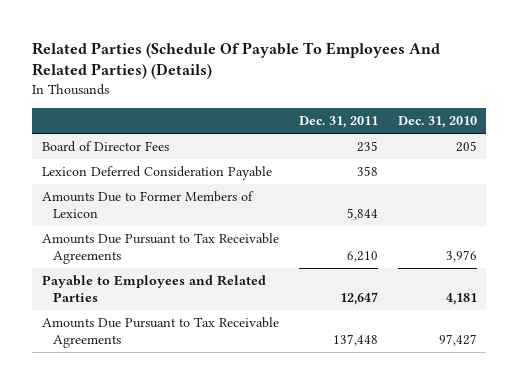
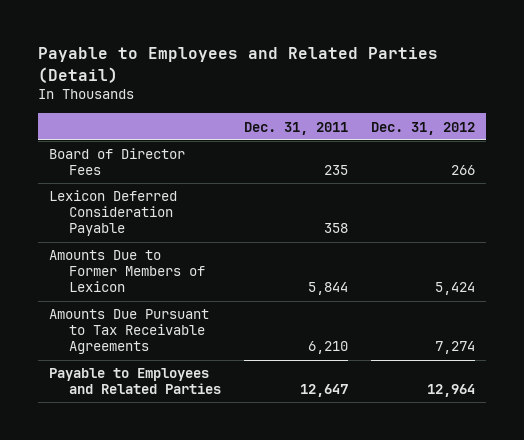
- Related Parties (Schedule Of Payable To Employees And Related Parties) (Details)
+ Payable to Employees and Related Parties (Detail)
- | Dec. 31, 2011 | Dec. 31, 2010
+ | Dec. 31, 2011 | Dec. 31, 2012
- Amounts Due Pursuant to Tax Receivable Agreements | 137,448 | 97,427

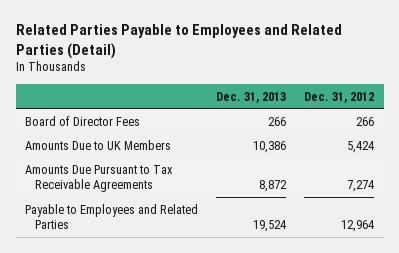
- Payable to Employees and Related Parties (Detail)
+ Related Parties Payable to Employees and Related Parties (Detail)
- | Dec. 31, 2011 | Dec. 31, 2012
+ | Dec. 31, 2013 | Dec. 31, 2012
- Lexicon Deferred Consideration Payable | 358 |
- Amounts Due to Former Members of Lexicon | 5,844 | 5,424
+ Amounts Due to UK Members | 10,386 | 5,424

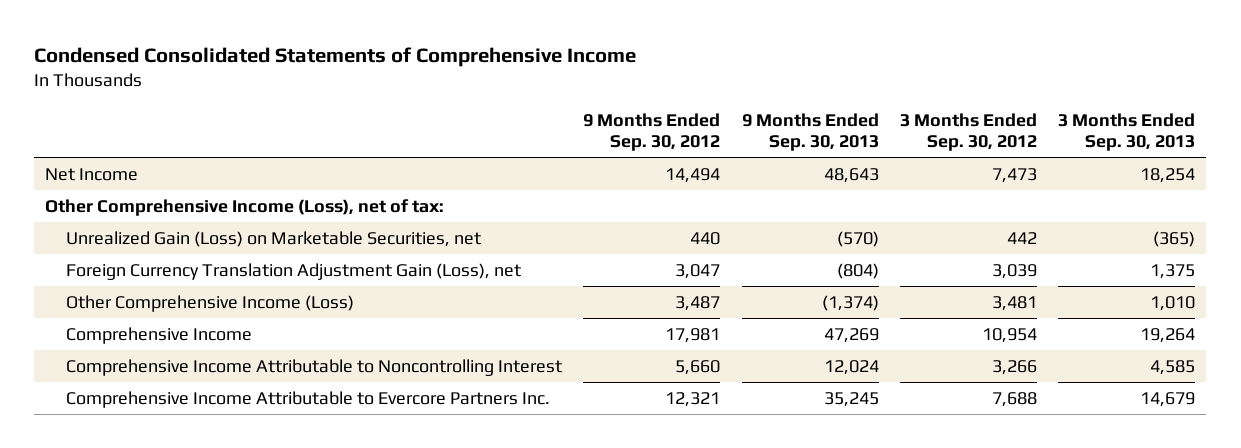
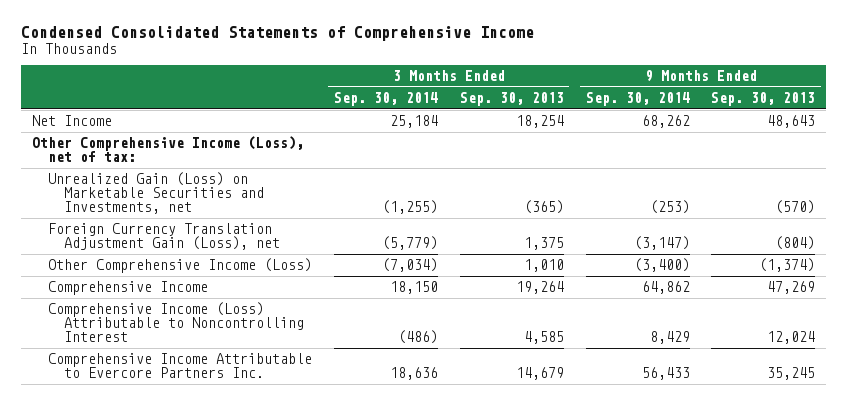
- | 9 Months Ended Sep. 30, 2012 | 9 Months Ended Sep. 30, 2013 | 3 Months Ended Sep. 30, 2012 | 3 Months Ended Sep. 30, 2013
+ | 3 Months Ended Sep. 30, 2014 | 3 Months Ended Sep. 30, 2013 | 9 Months Ended Sep. 30, 2014 | 9 Months Ended Sep. 30, 2013
- Unrealized Gain (Loss) on Marketable Securities, net | 440 | (570) | 442 | (365)
+ Unrealized Gain (Loss) on Marketable Securities and Investments, net | (1,255) | (365) | (253) | (570)
- Comprehensive Income Attributable to Noncontrolling Interest | 5,660 | 12,024 | 3,266 | 4,585
+ Comprehensive Income (Loss) Attributable to Noncontrolling Interest | (486) | 4,585 | 8,429 | 12,024

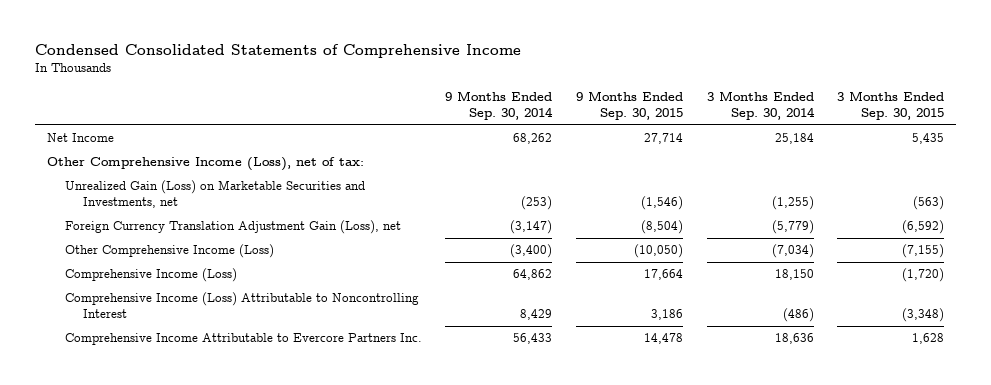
- | 3 Months Ended Sep. 30, 2014 | 3 Months Ended Sep. 30, 2013 | 9 Months Ended Sep. 30, 2014 | 9 Months Ended Sep. 30, 2013
+ | 9 Months Ended Sep. 30, 2014 | 9 Months Ended Sep. 30, 2015 | 3 Months Ended Sep. 30, 2014 | 3 Months Ended Sep. 30, 2015
- Comprehensive Income | 18,150 | 19,264 | 64,862 | 47,269
+ Comprehensive Income (Loss) | 64,862 | 17,664 | 18,150 | (1,720)

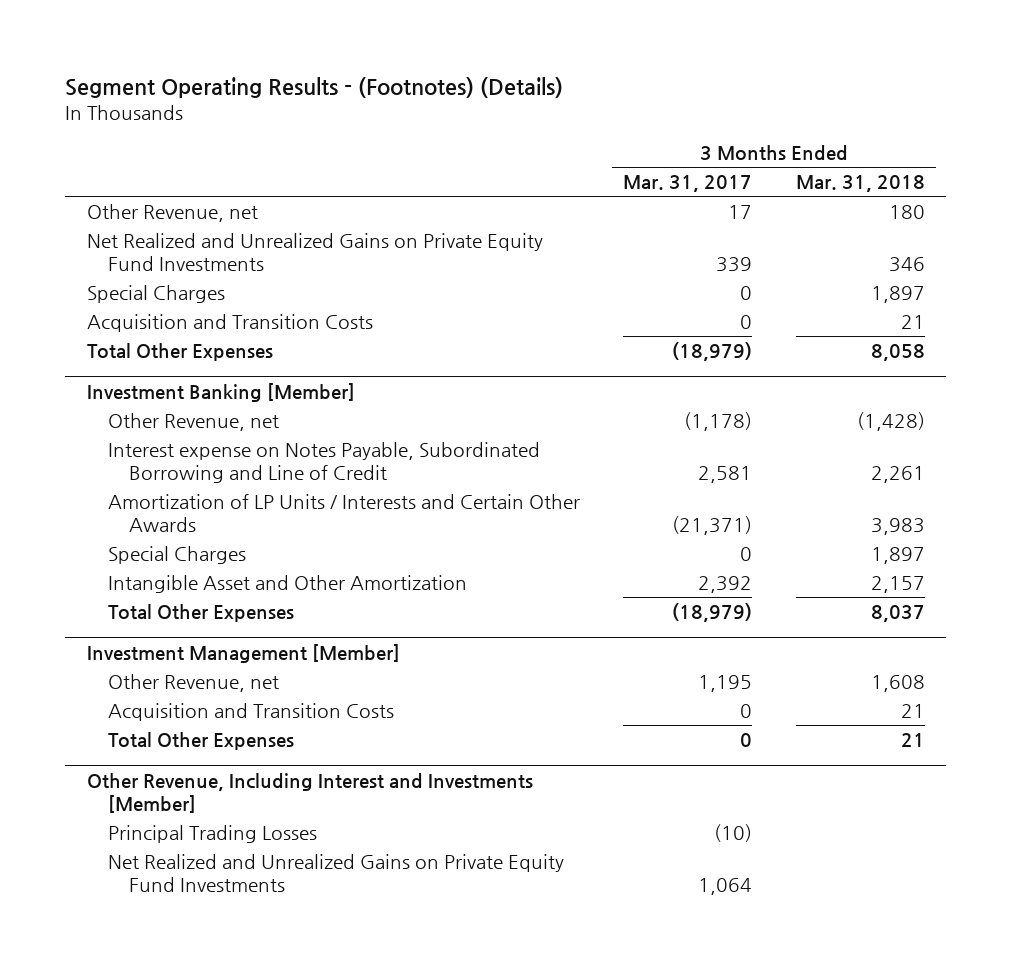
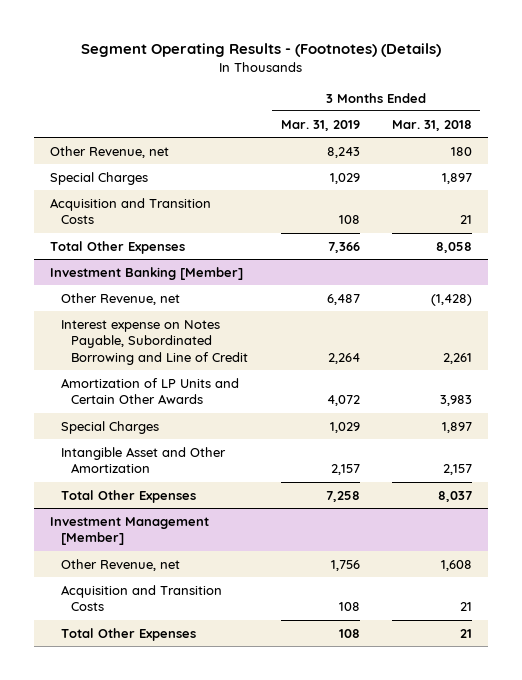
- | 3 Months Ended Mar. 31, 2017 | 3 Months Ended Mar. 31, 2018
+ | 3 Months Ended Mar. 31, 2019 | 3 Months Ended Mar. 31, 2018
- Net Realized and Unrealized Gains on Private Equity Fund Investments | 339 | 346
@ Investment Banking [Member]
- Amortization of LP Units / Interests and Certain Other Awards | (21,371) | 3,983
+ Amortization of LP Units and Certain Other Awards | 4,072 | 3,983
- Other Revenue, Including Interest and Investments [Member]
- Principal Trading Losses | (10) |
- Net Realized and Unrealized Gains on Private Equity Fund Investments | 1,064 |

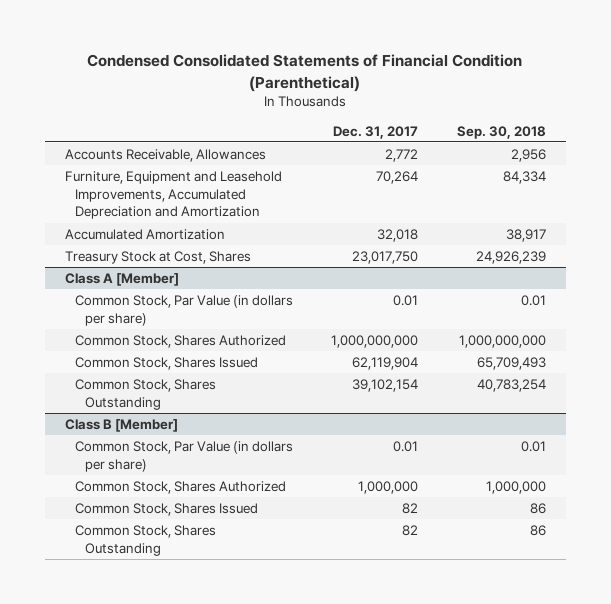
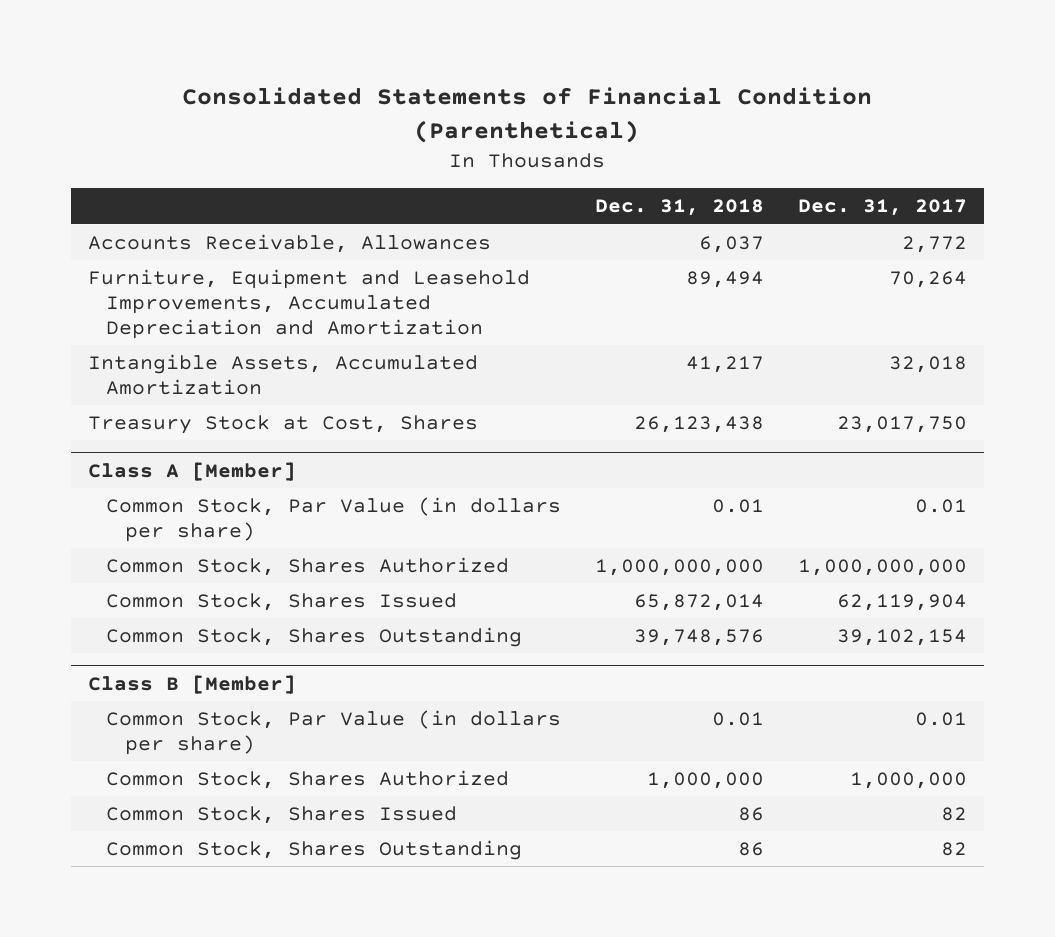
- Condensed Consolidated Statements of Financial Condition (Parenthetical)
+ Consolidated Statements of Financial Condition (Parenthetical)
- | Dec. 31, 2017 | Sep. 30, 2018
+ | Dec. 31, 2018 | Dec. 31, 2017
- Accumulated Amortization | 32,018 | 38,917
+ Intangible Assets, Accumulated Amortization | 41,217 | 32,018

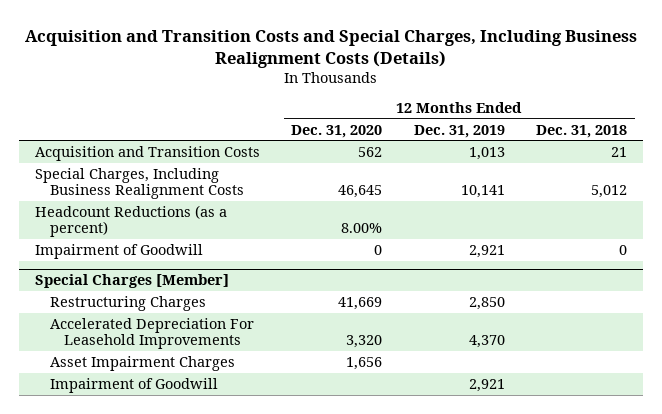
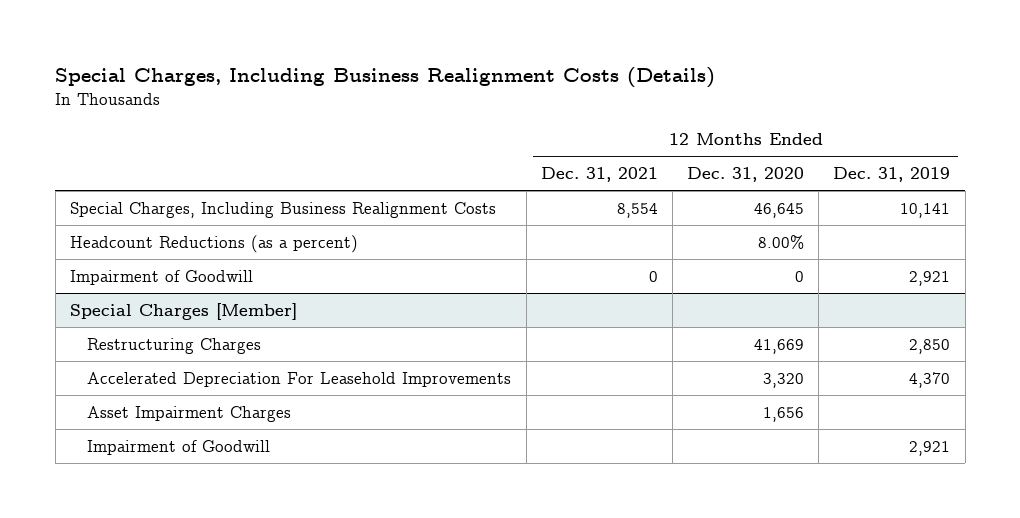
- Acquisition and Transition Costs and Special Charges, Including Business Realignment Costs (Details)
+ Special Charges, Including Business Realignment Costs (Details)
- | 12 Months Ended Dec. 31, 2020 | 12 Months Ended Dec. 31, 2019 | 12 Months Ended Dec. 31, 2018
+ | 12 Months Ended Dec. 31, 2021 | 12 Months Ended Dec. 31, 2020 | 12 Months Ended Dec. 31, 2019
- Acquisition and Transition Costs | 562 | 1,013 | 21

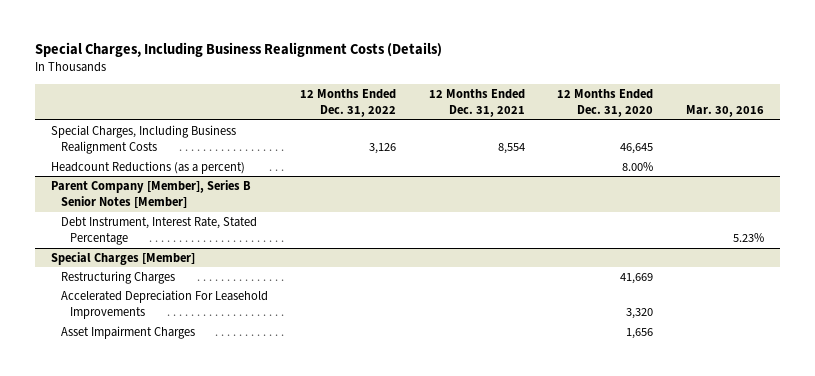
- | 12 Months Ended Dec. 31, 2021 | 12 Months Ended Dec. 31, 2020 | 12 Months Ended Dec. 31, 2019
+ | 12 Months Ended Dec. 31, 2022 | 12 Months Ended Dec. 31, 2021 | 12 Months Ended Dec. 31, 2020 | Mar. 30, 2016
- Impairment of Goodwill | 0 | 0 | 2,921
+ Parent Company [Member], Series B Senior Notes [Member]
+ Debt Instrument, Interest Rate, Stated Percentage | | | | 5.23%
@ Special Charges [Member]
- Impairment of Goodwill | | | 2,921

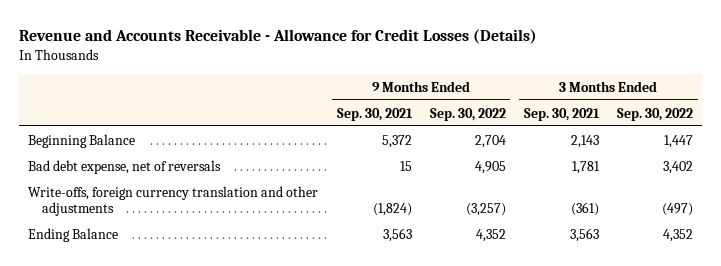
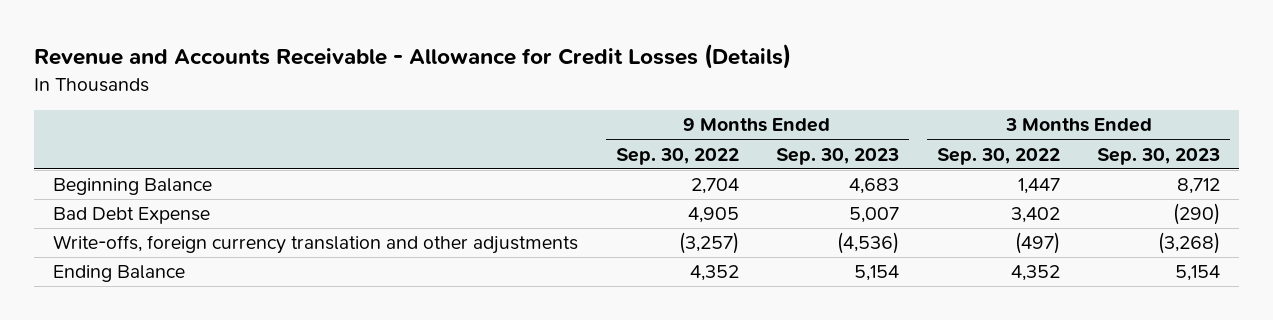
- | 9 Months Ended Sep. 30, 2021 | 9 Months Ended Sep. 30, 2022 | 3 Months Ended Sep. 30, 2021 | 3 Months Ended Sep. 30, 2022
+ | 9 Months Ended Sep. 30, 2022 | 9 Months Ended Sep. 30, 2023 | 3 Months Ended Sep. 30, 2022 | 3 Months Ended Sep. 30, 2023
- Bad debt expense, net of reversals | 15 | 4,905 | 1,781 | 3,402
+ Bad Debt Expense | 4,905 | 5,007 | 3,402 | (290)

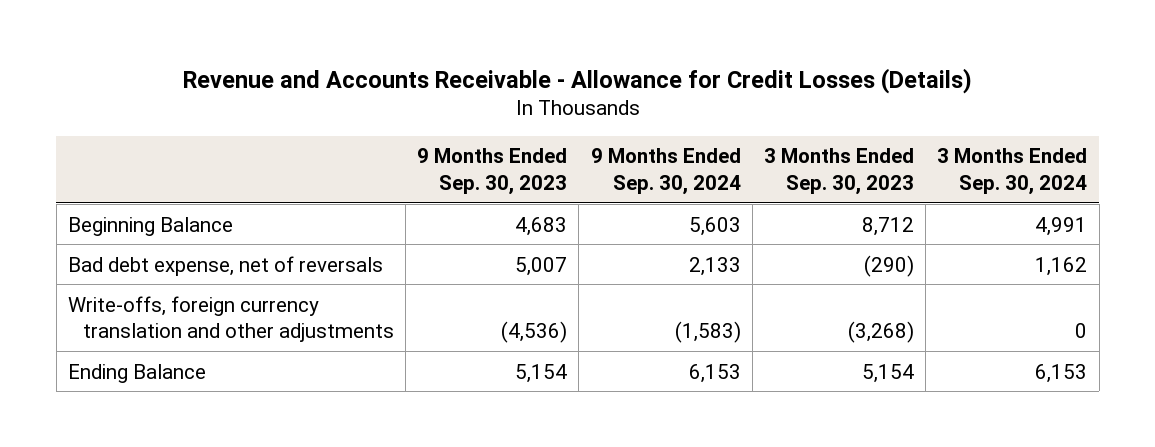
- | 9 Months Ended Sep. 30, 2022 | 9 Months Ended Sep. 30, 2023 | 3 Months Ended Sep. 30, 2022 | 3 Months Ended Sep. 30, 2023
+ | 9 Months Ended Sep. 30, 2023 | 9 Months Ended Sep. 30, 2024 | 3 Months Ended Sep. 30, 2023 | 3 Months Ended Sep. 30, 2024
- Bad Debt Expense | 4,905 | 5,007 | 3,402 | (290)
+ Bad debt expense, net of reversals | 5,007 | 2,133 | (290) | 1,162

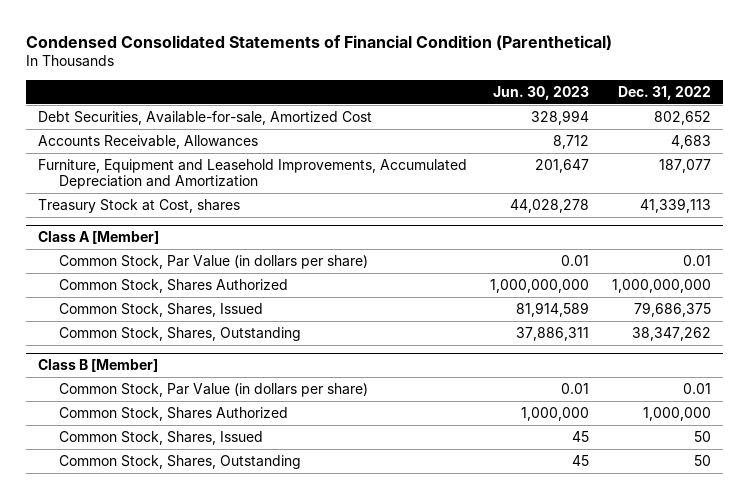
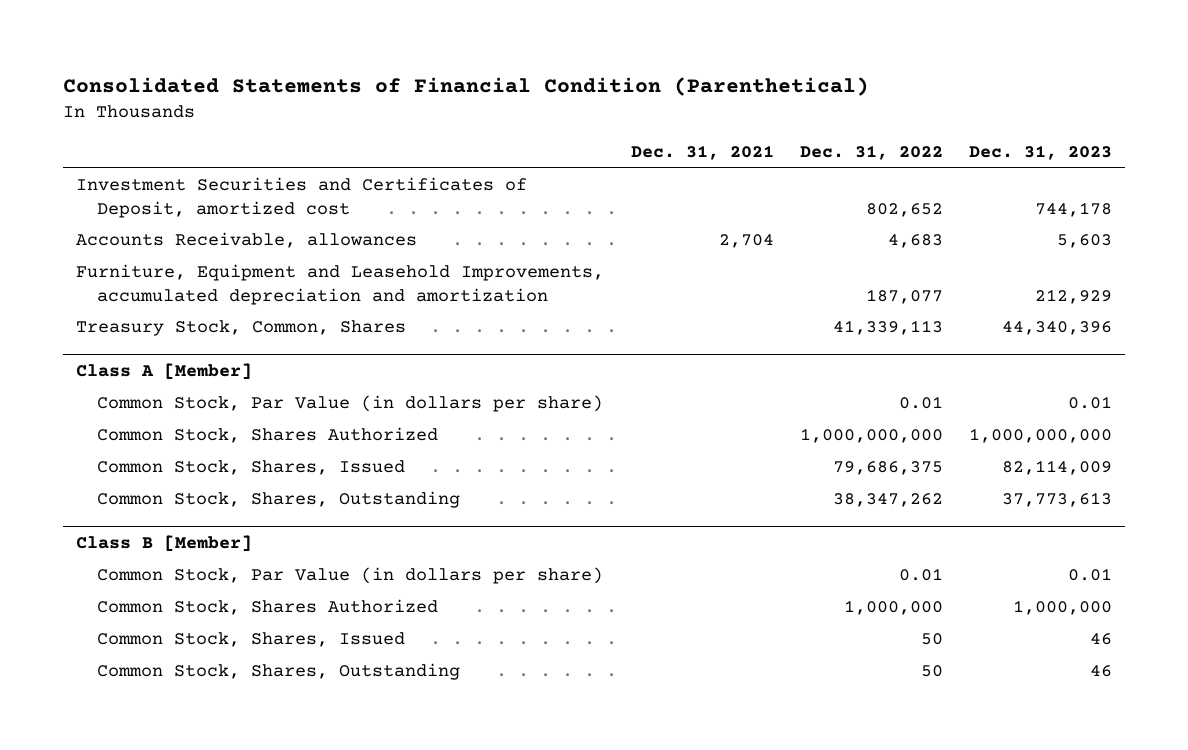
- Condensed Consolidated Statements of Financial Condition (Parenthetical)
+ Consolidated Statements of Financial Condition (Parenthetical)
- | Jun. 30, 2023 | Dec. 31, 2022
+ | Dec. 31, 2021 | Dec. 31, 2022 | Dec. 31, 2023
- Debt Securities, Available-for-sale, Amortized Cost | 328,994 | 802,652
- Accounts Receivable, Allowances | 8,712 | 4,683
- Furniture, Equipment and Leasehold Improvements, Accumulated Depreciation and Amortization | 201,647 | 187,077
- Treasury Stock at Cost, shares | 44,028,278 | 41,339,113
+ Investment Securities and Certificates of Deposit, amortized cost | | 802,652 | 744,178
+ Accounts Receivable, allowances | 2,704 | 4,683 | 5,603
+ Furniture, Equipment and Leasehold Improvements, accumulated depreciation and amortization | | 187,077 | 212,929
+ Treasury Stock, Common, Shares | | 41,339,113 | 44,340,396

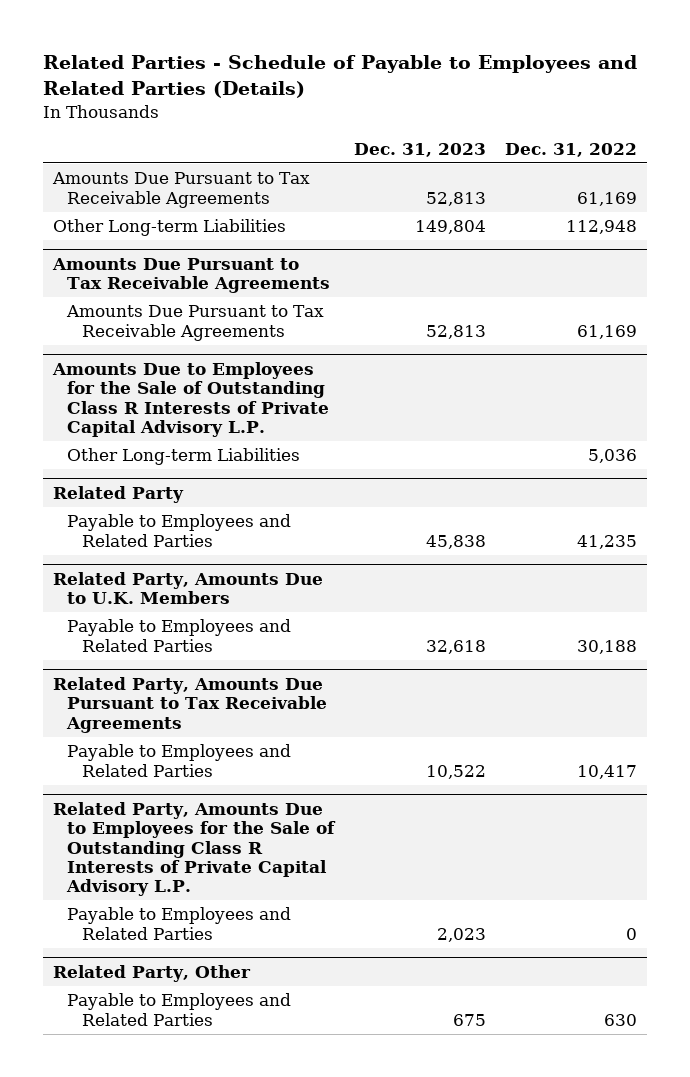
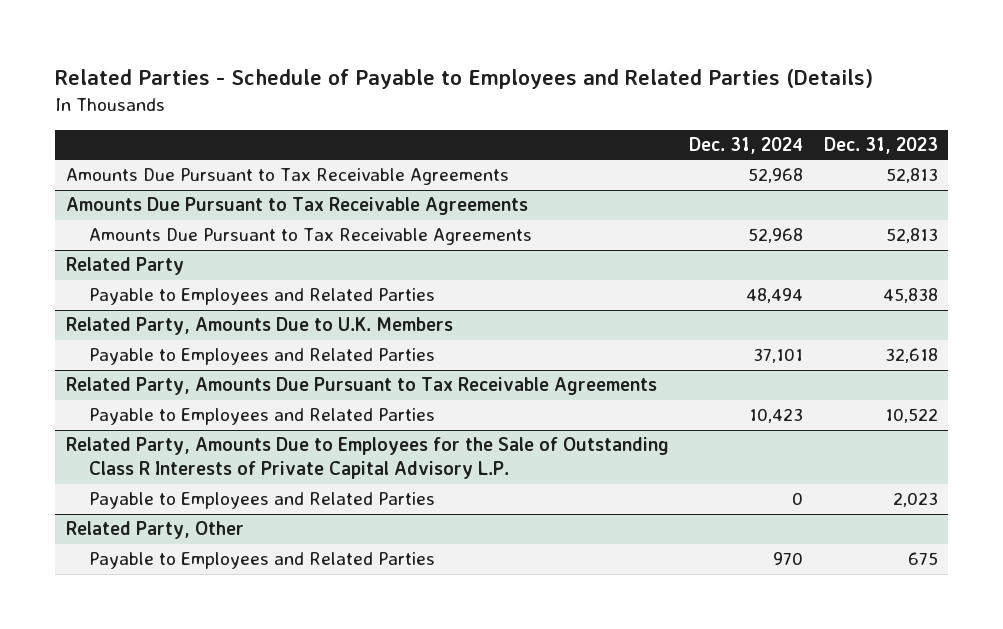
- | Dec. 31, 2023 | Dec. 31, 2022
+ | Dec. 31, 2024 | Dec. 31, 2023
- Other Long-term Liabilities | 149,804 | 112,948
- Amounts Due to Employees for the Sale of Outstanding Class R Interests of Private Capital Advisory L.P.
- Other Long-term Liabilities | | 5,036

